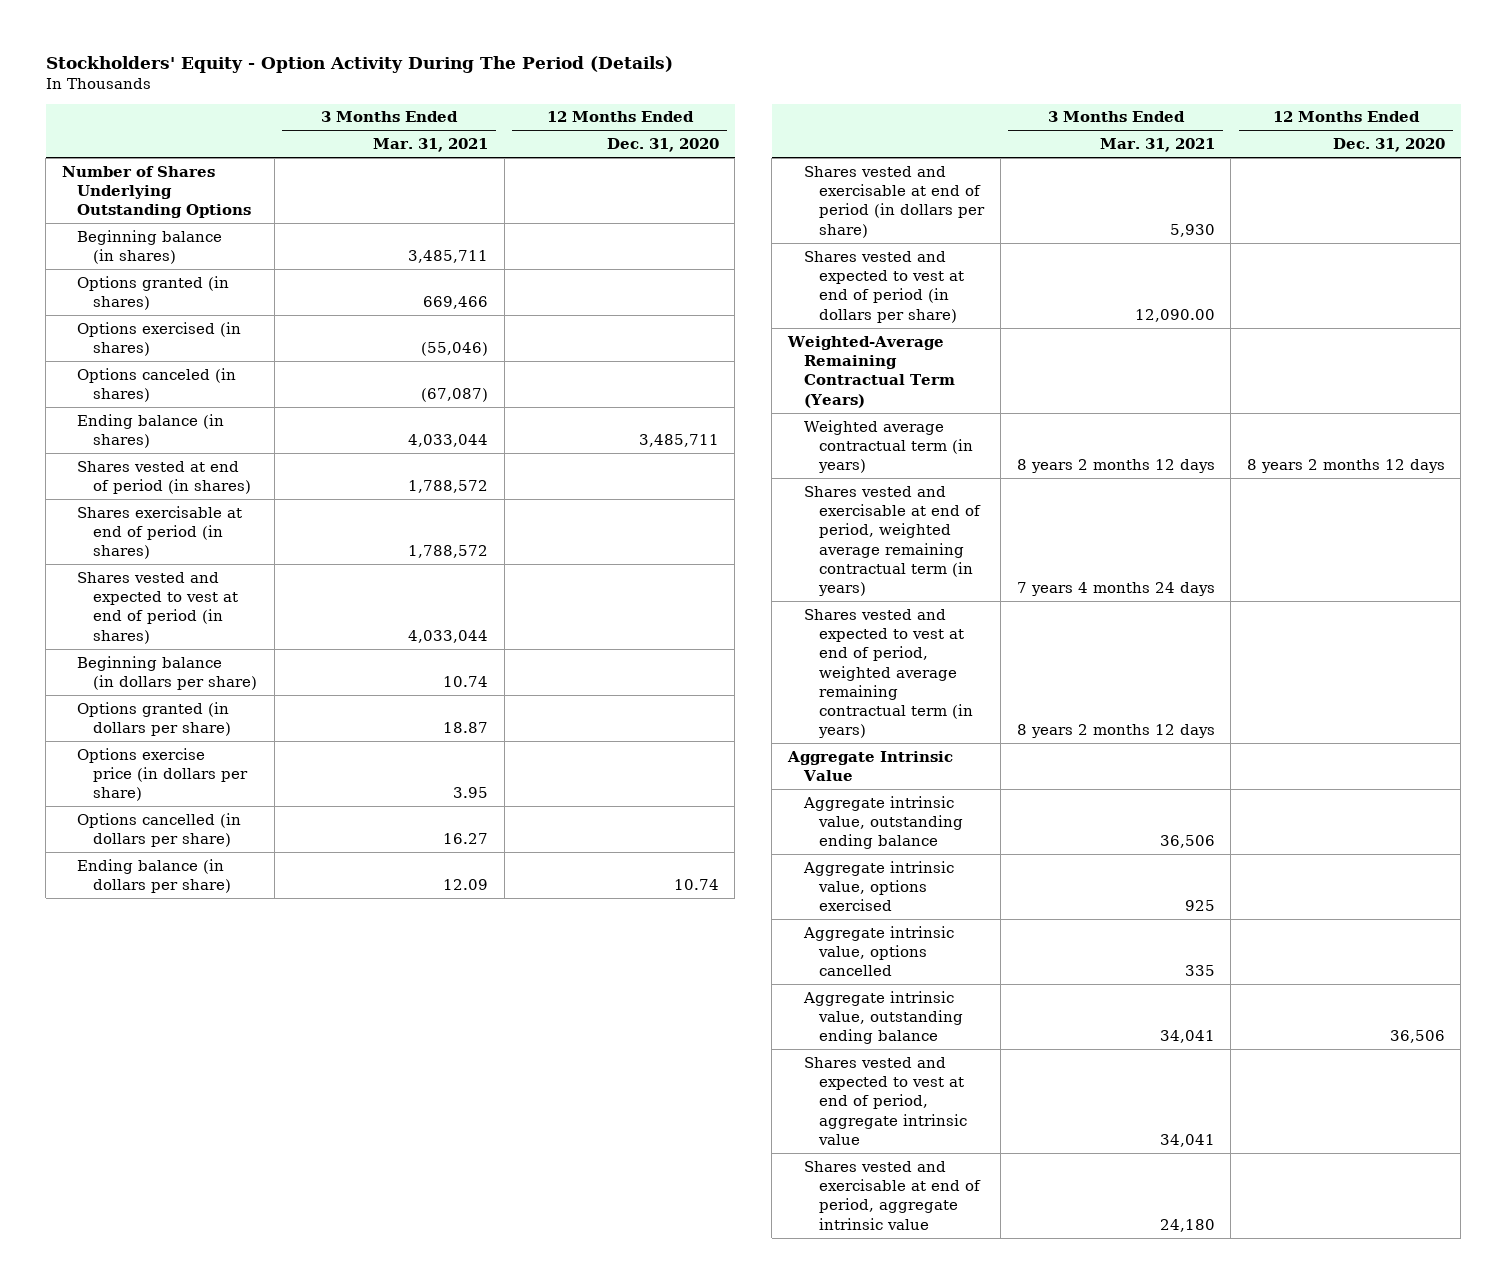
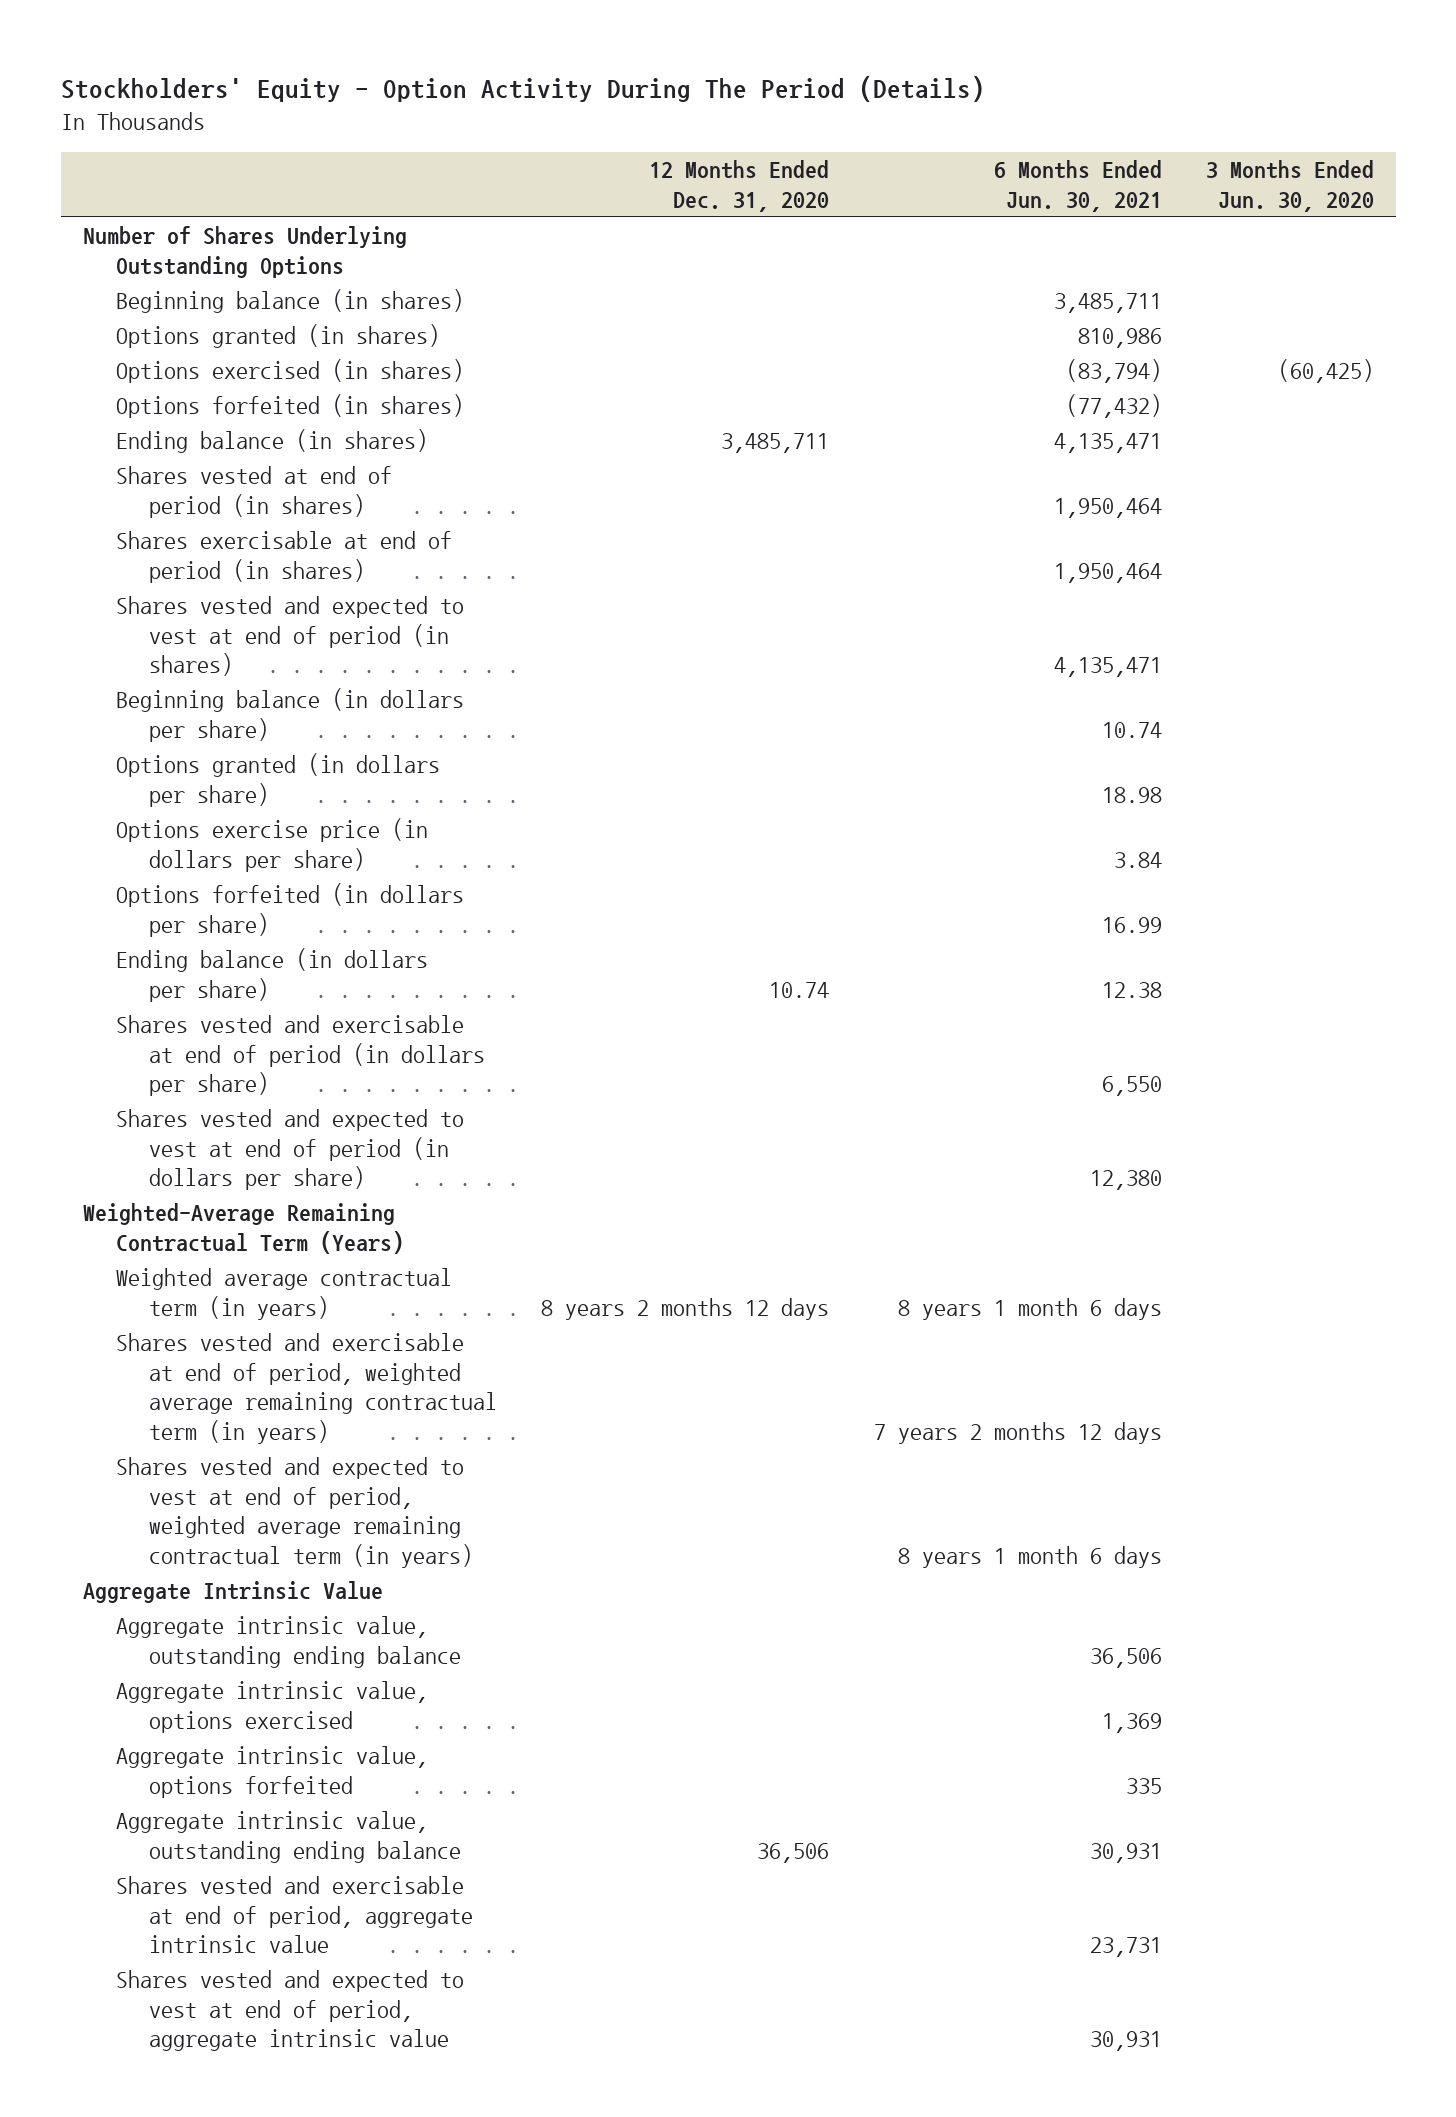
- | 3 Months Ended Mar. 31, 2021 | 12 Months Ended Dec. 31, 2020
+ | 12 Months Ended Dec. 31, 2020 | 6 Months Ended Jun. 30, 2021 | 3 Months Ended Jun. 30, 2020
- Options canceled (in shares) | (67,087) |
+ Options forfeited (in shares) | | (77,432) |
- Options cancelled (in dollars per share) | 16.27 |
+ Options forfeited (in dollars per share) | | 16.99 |
- Aggregate intrinsic value, options cancelled | 335 |
+ Aggregate intrinsic value, options forfeited | | 335 |
moved down: Shares vested and expected to vest at end of period, aggregate intrinsic value | | 30,931 |

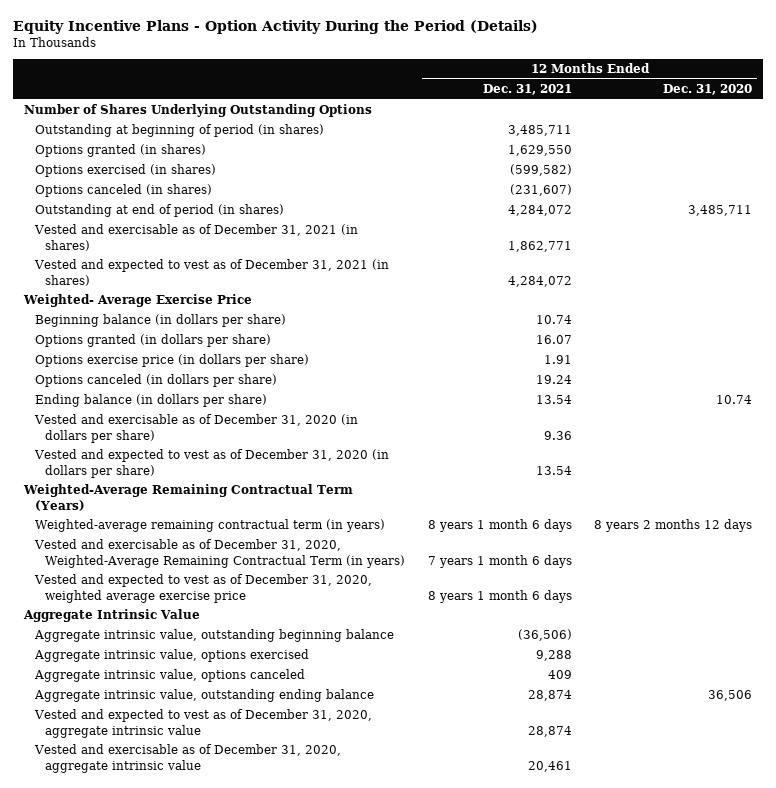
- Stockholders' Equity - Option Activity During The Period (Details)
+ Equity Incentive Plans - Option Activity During the Period (Details)
- | 12 Months Ended Dec. 31, 2020 | 6 Months Ended Jun. 30, 2021 | 3 Months Ended Jun. 30, 2020
+ | 12 Months Ended Dec. 31, 2021 | 12 Months Ended Dec. 31, 2020
- Beginning balance (in shares) | | 3,485,711 |
+ Outstanding at beginning of period (in shares) | 3,485,711 |
- Options forfeited (in shares) | | (77,432) |
- Ending balance (in shares) | 3,485,711 | 4,135,471 |
- Shares vested at end of period (in shares) | | 1,950,464 |
- Shares exercisable at end of period (in shares) | | 1,950,464 |
- Shares vested and expected to vest at end of period (in shares) | | 4,135,471 |
+ Options canceled (in shares) | (231,607) |
+ Outstanding at end of period (in shares) | 4,284,072 | 3,485,711
+ Vested and exercisable as of December 31, 2021 (in shares) | 1,862,771 |
+ Vested and expected to vest as of December 31, 2021 (in shares) | 4,284,072 |
+ Weighted- Average Exercise Price
- Options forfeited (in dollars per share) | | 16.99 |
+ Options canceled (in dollars per share) | 19.24 |
- Shares vested and exercisable at end of period (in dollars per share) | | 6,550 |
- Shares vested and expected to vest at end of period (in dollars per share) | | 12,380 |
+ Vested and exercisable as of December 31, 2020 (in dollars per share) | 9.36 |
+ Vested and expected to vest as of December 31, 2020 (in dollars per share) | 13.54 |
- Weighted average contractual term (in years) | 8 years 2 months 12 days | 8 years 1 month 6 days |
- Shares vested and exercisable at end of period, weighted average remaining contractual term (in years) | | 7 years 2 months 12 days |
- Shares vested and expected to vest at end of period, weighted average remaining contractual term (in years) | | 8 years 1 month 6 days |
+ Weighted-average remaining contractual term (in years) | 8 years 1 month 6 days | 8 years 2 months 12 days
+ Vested and exercisable as of December 31, 2020, Weighted-Average Remaining Contractual Term (in years) | 7 years 1 month 6 days |
+ Vested and expected to vest as of December 31, 2020, weighted average exercise price | 8 years 1 month 6 days |
- Aggregate intrinsic value, outstanding ending balance | | 36,506 |
+ Aggregate intrinsic value, outstanding beginning balance | (36,506) |
- Aggregate intrinsic value, options forfeited | | 335 |
+ Aggregate intrinsic value, options canceled | 409 |
- Shares vested and exercisable at end of period, aggregate intrinsic value | | 23,731 |
- Shares vested and expected to vest at end of period, aggregate intrinsic value | | 30,931 |
+ Vested and expected to vest as of December 31, 2020, aggregate intrinsic value | 28,874 |
+ Vested and exercisable as of December 31, 2020, aggregate intrinsic value | 20,461 |

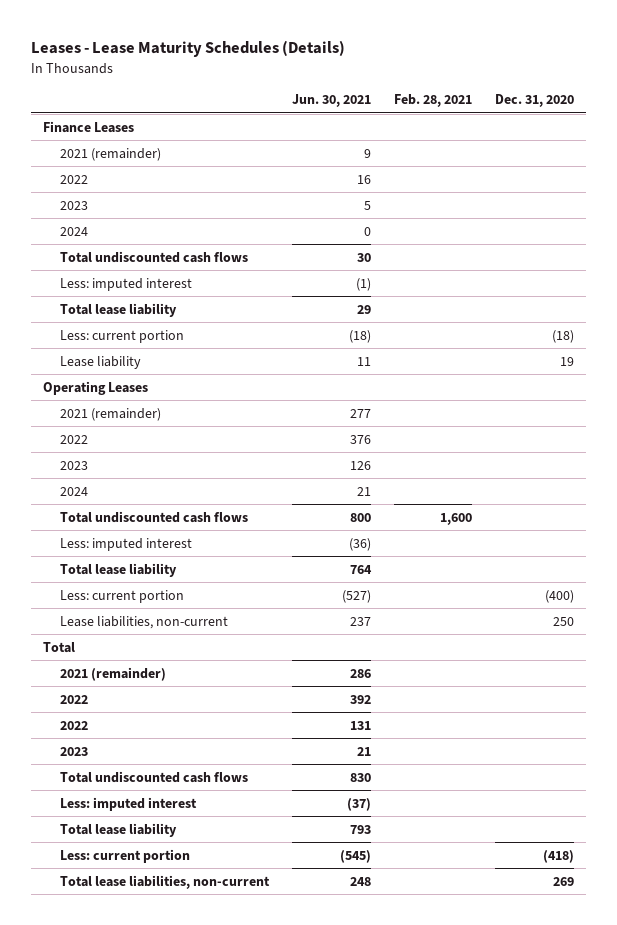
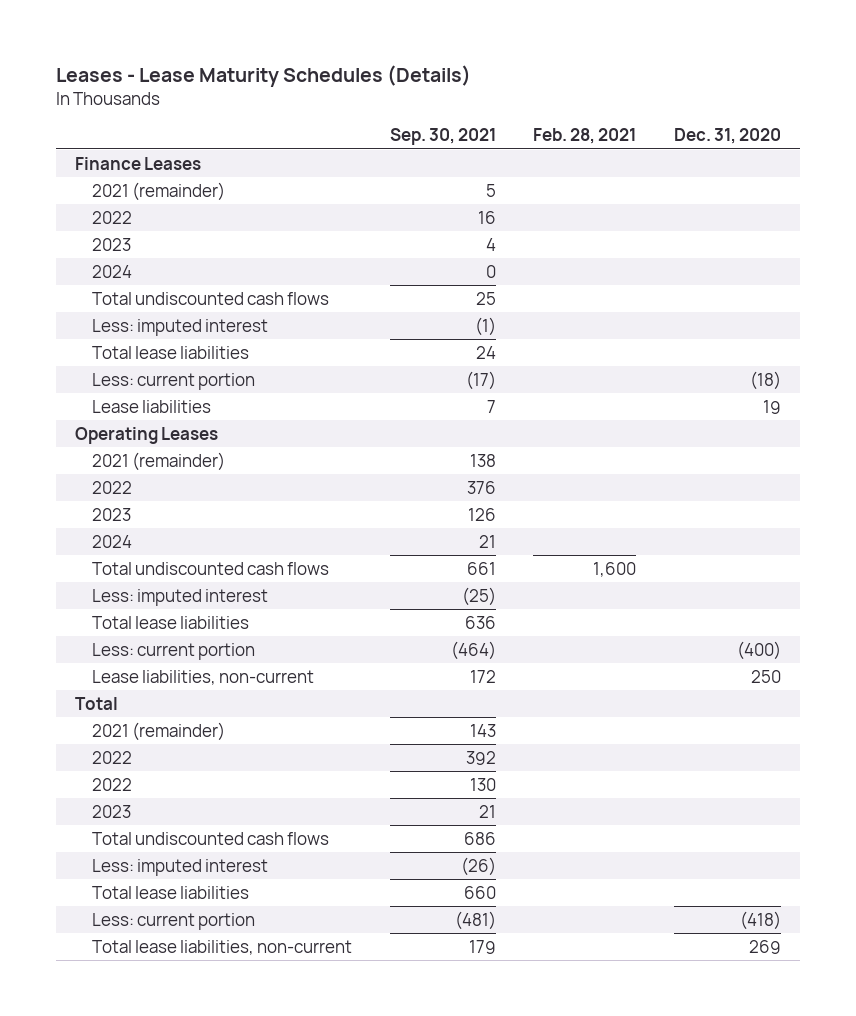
- | Jun. 30, 2021 | Feb. 28, 2021 | Dec. 31, 2020
+ | Sep. 30, 2021 | Feb. 28, 2021 | Dec. 31, 2020
- Total lease liability | 29 | |
+ Total lease liabilities | 24 | |
- Lease liability | 11 | | 19
+ Lease liabilities | 7 | | 19
- Total lease liability | 764 | |
+ Total lease liabilities | 636 | |
- Total lease liability | 793 | |
+ Total lease liabilities | 660 | |

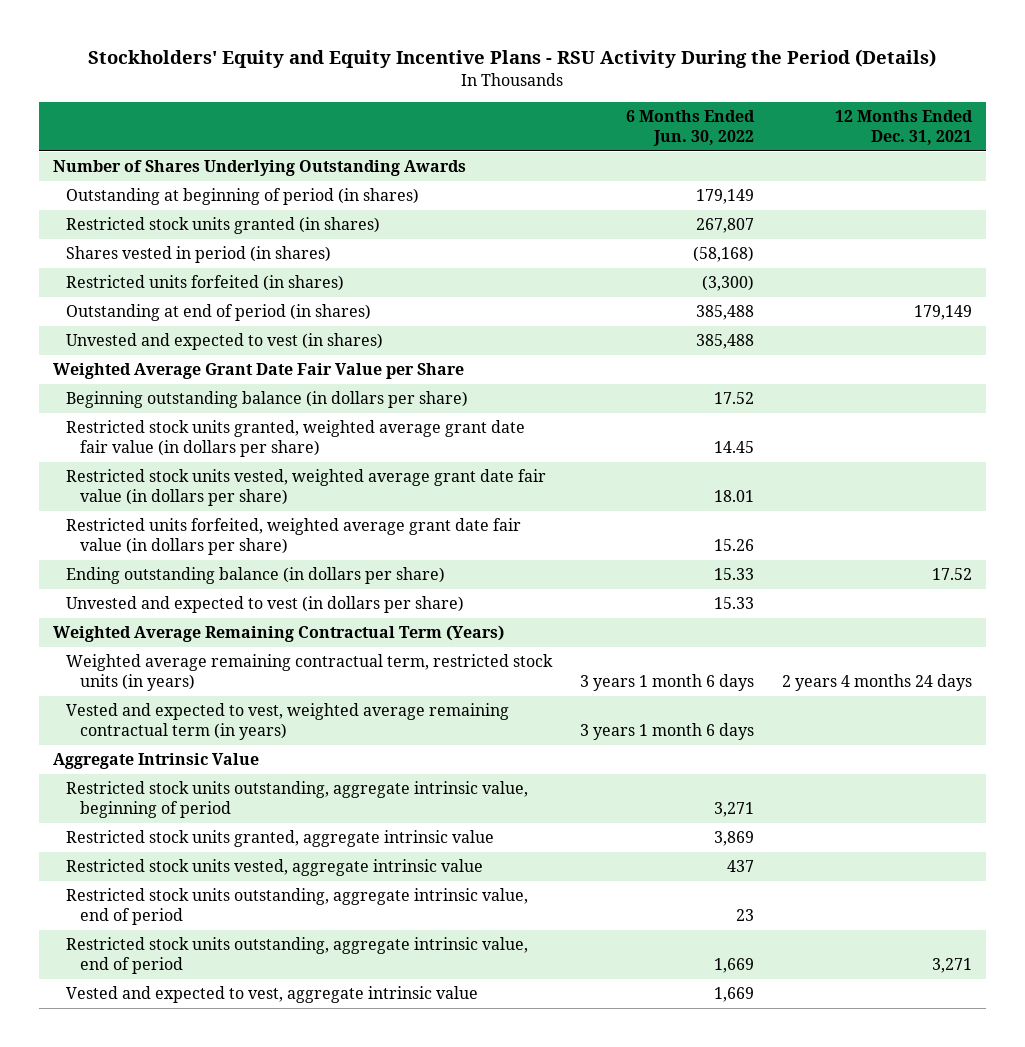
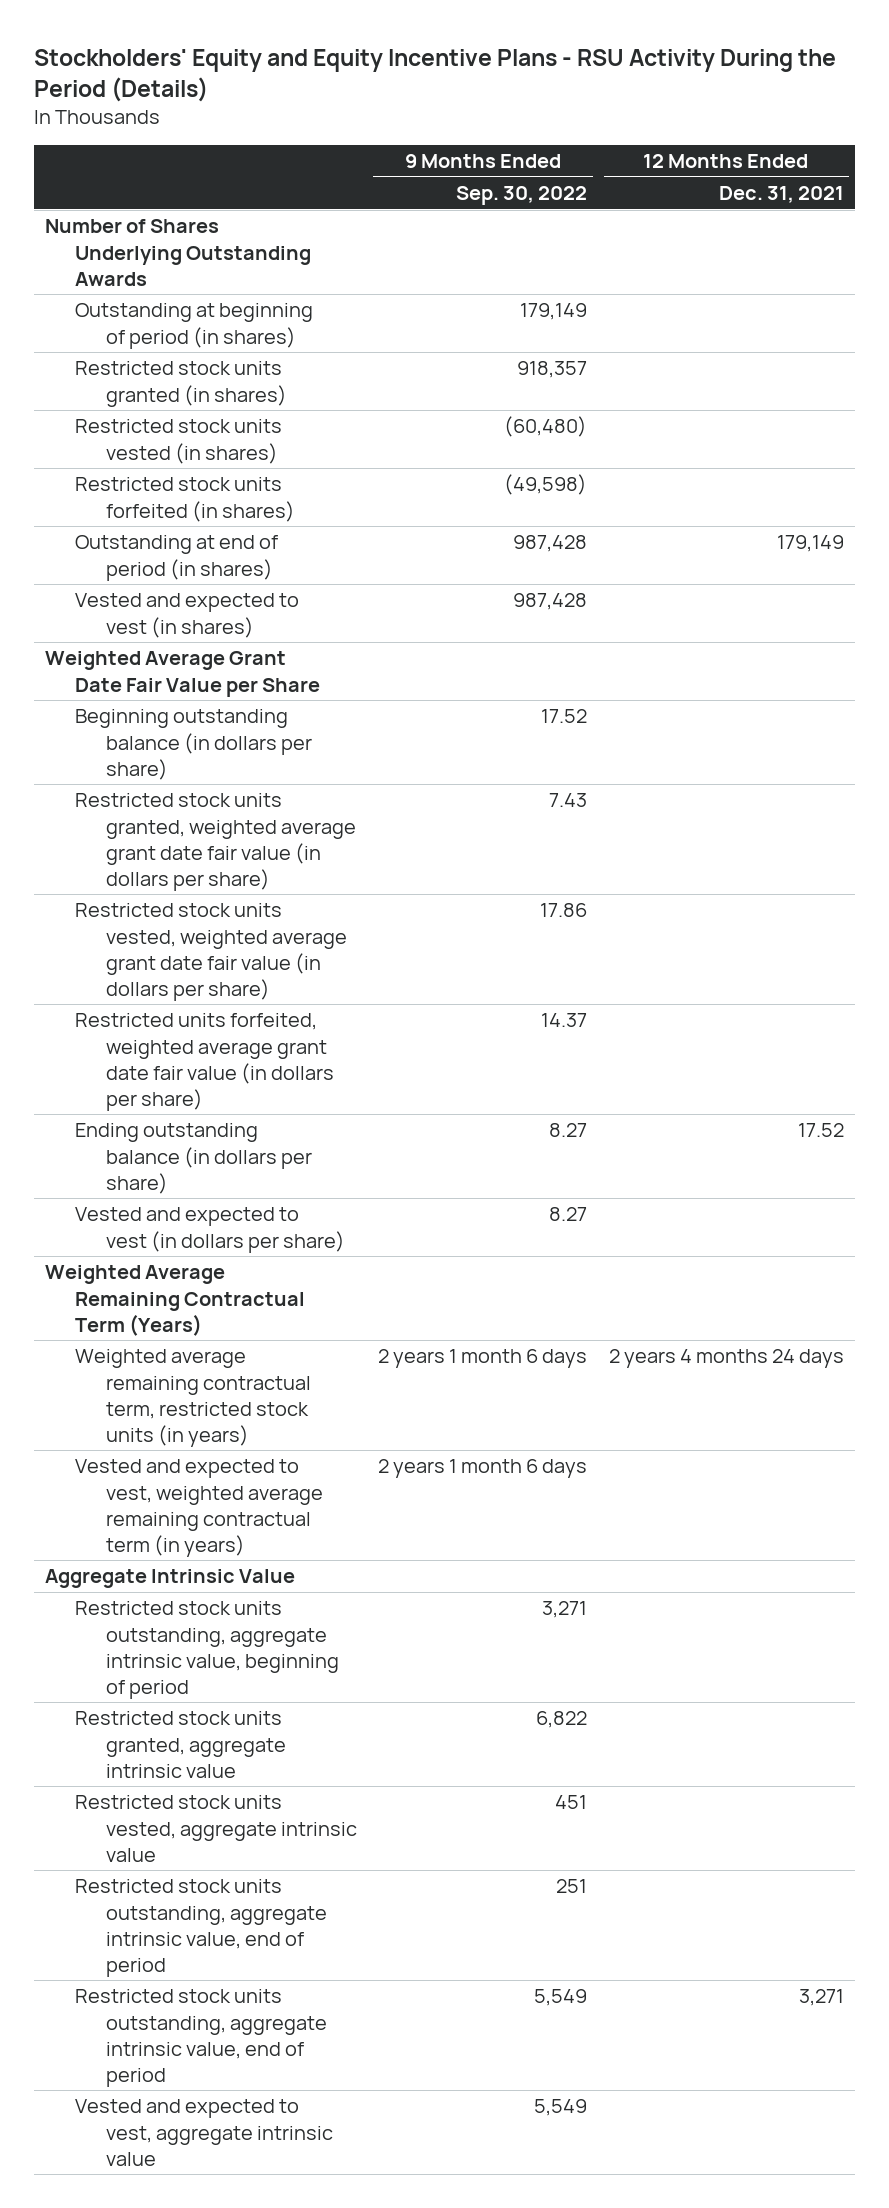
- | 6 Months Ended Jun. 30, 2022 | 12 Months Ended Dec. 31, 2021
+ | 9 Months Ended Sep. 30, 2022 | 12 Months Ended Dec. 31, 2021
- Shares vested in period (in shares) | (58,168) |
- Restricted units forfeited (in shares) | (3,300) |
+ Restricted stock units vested (in shares) | (60,480) |
+ Restricted stock units forfeited (in shares) | (49,598) |
- Unvested and expected to vest (in shares) | 385,488 |
+ Vested and expected to vest (in shares) | 987,428 |
- Unvested and expected to vest (in dollars per share) | 15.33 |
+ Vested and expected to vest (in dollars per share) | 8.27 |

